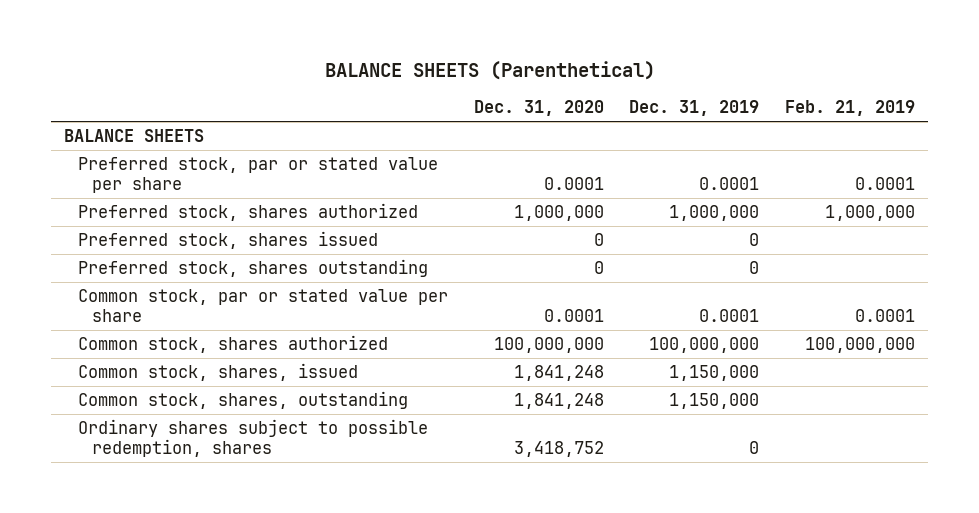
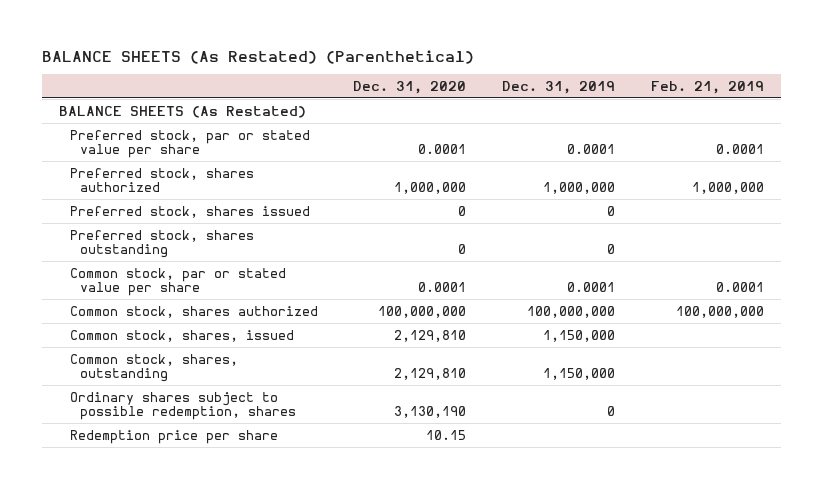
- BALANCE SHEETS (Parenthetical)
+ BALANCE SHEETS (As Restated) (Parenthetical)
- BALANCE SHEETS
+ BALANCE SHEETS (As Restated)
- Common stock, shares, issued | 1,841,248 | 1,150,000 |
- Common stock, shares, outstanding | 1,841,248 | 1,150,000 |
- Ordinary shares subject to possible redemption, shares | 3,418,752 | 0 |
+ Common stock, shares, issued | 2,129,810 | 1,150,000 |
+ Common stock, shares, outstanding | 2,129,810 | 1,150,000 |
+ Ordinary shares subject to possible redemption, shares | 3,130,190 | 0 |
+ Redemption price per share | 10.15 | |

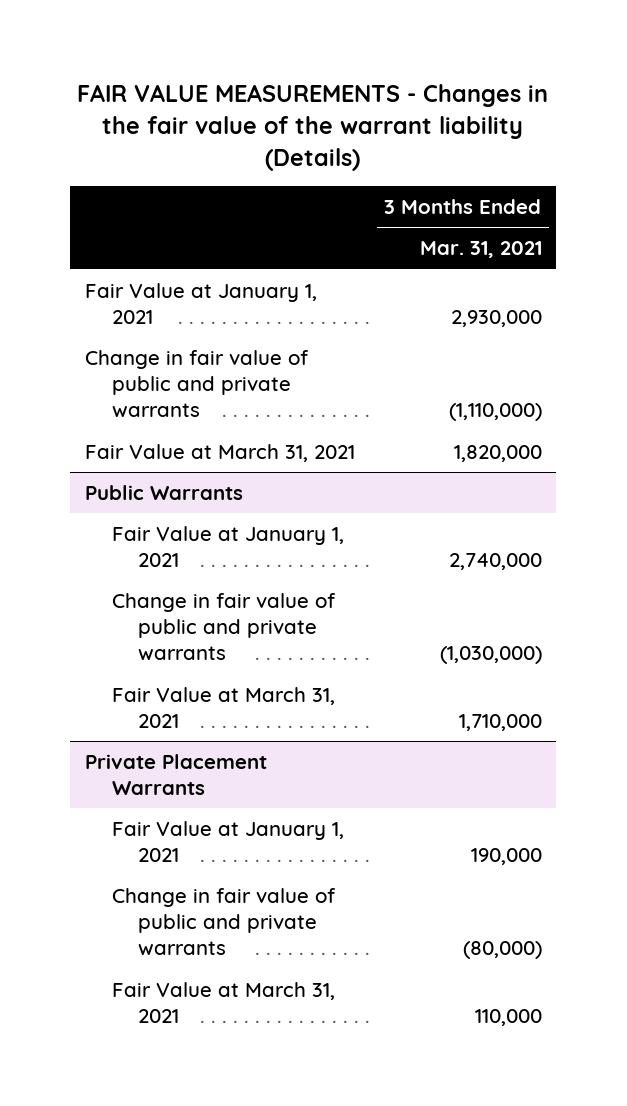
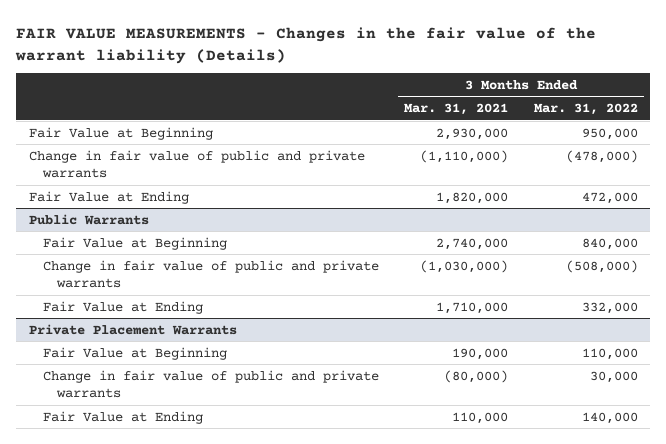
- | 3 Months Ended Mar. 31, 2021
+ | 3 Months Ended Mar. 31, 2021 | 3 Months Ended Mar. 31, 2022
- Fair Value at January 1, 2021 | 2,930,000
+ Fair Value at Beginning | 2,930,000 | 950,000
- Fair Value at March 31, 2021 | 1,820,000
+ Fair Value at Ending | 1,820,000 | 472,000
@ Public Warrants
- Fair Value at January 1, 2021 | 2,740,000
+ Fair Value at Beginning | 2,740,000 | 840,000
- Fair Value at March 31, 2021 | 1,710,000
+ Fair Value at Ending | 1,710,000 | 332,000
@ Private Placement Warrants
- Fair Value at January 1, 2021 | 190,000
+ Fair Value at Beginning | 190,000 | 110,000
- Fair Value at March 31, 2021 | 110,000
+ Fair Value at Ending | 110,000 | 140,000

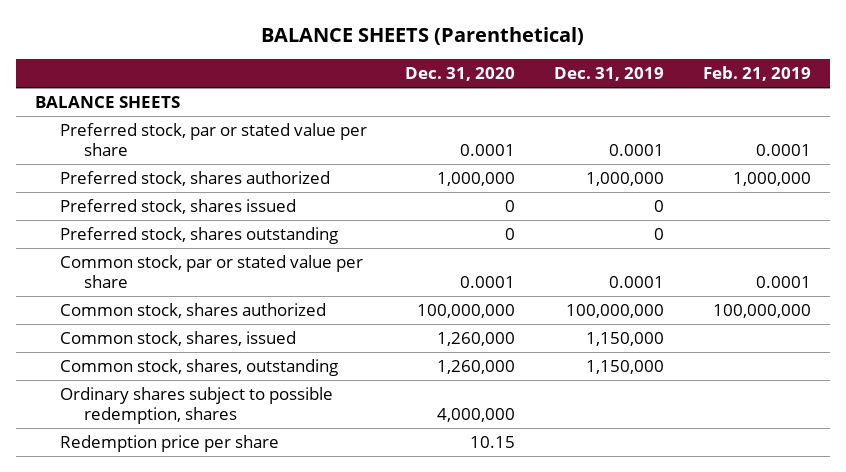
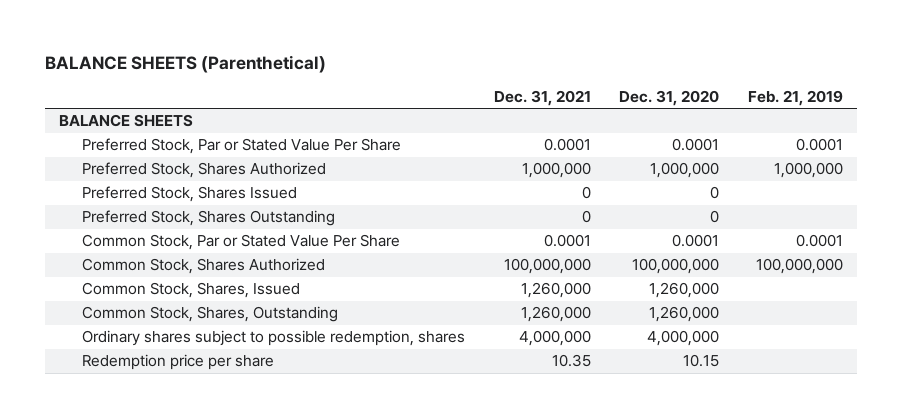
- | Dec. 31, 2020 | Dec. 31, 2019 | Feb. 21, 2019
+ | Dec. 31, 2021 | Dec. 31, 2020 | Feb. 21, 2019
- Preferred stock, par or stated value per share | 0.0001 | 0.0001 | 0.0001
- Preferred stock, shares authorized | 1,000,000 | 1,000,000 | 1,000,000
- Preferred stock, shares issued | 0 | 0 |
- Preferred stock, shares outstanding | 0 | 0 |
- Common stock, par or stated value per share | 0.0001 | 0.0001 | 0.0001
- Common stock, shares authorized | 100,000,000 | 100,000,000 | 100,000,000
- Common stock, shares, issued | 1,260,000 | 1,150,000 |
- Common stock, shares, outstanding | 1,260,000 | 1,150,000 |
+ Preferred Stock, Par or Stated Value Per Share | 0.0001 | 0.0001 | 0.0001
+ Preferred Stock, Shares Authorized | 1,000,000 | 1,000,000 | 1,000,000
+ Preferred Stock, Shares Issued | 0 | 0 |
+ Preferred Stock, Shares Outstanding | 0 | 0 |
+ Common Stock, Par or Stated Value Per Share | 0.0001 | 0.0001 | 0.0001
+ Common Stock, Shares Authorized | 100,000,000 | 100,000,000 | 100,000,000
+ Common Stock, Shares, Issued | 1,260,000 | 1,260,000 |
+ Common Stock, Shares, Outstanding | 1,260,000 | 1,260,000 |

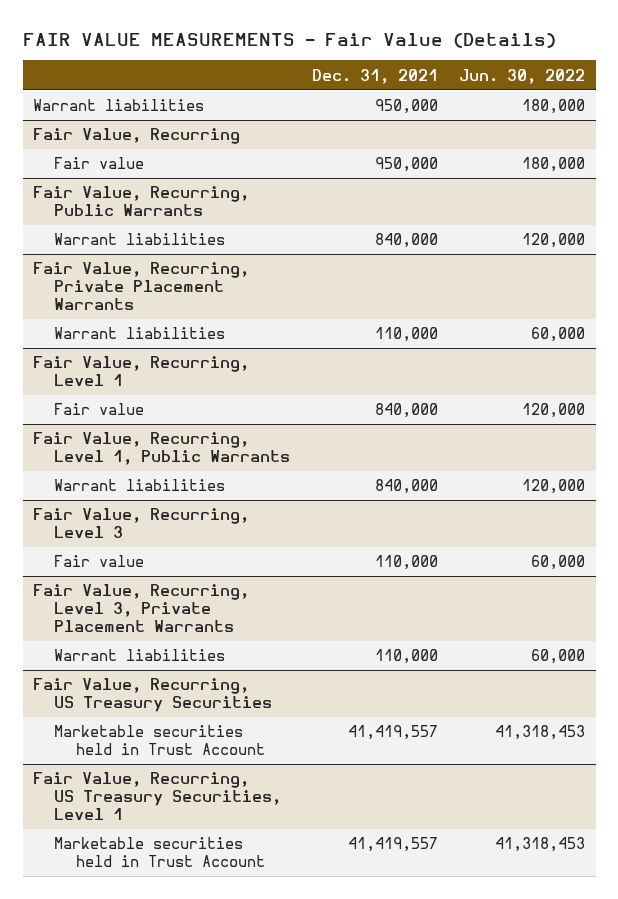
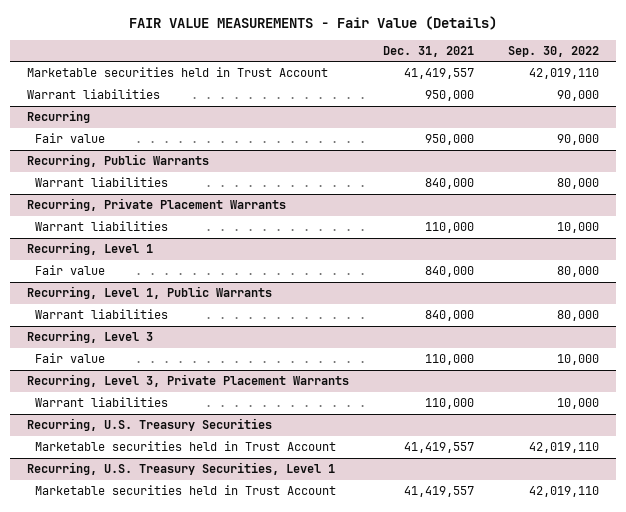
- | Dec. 31, 2021 | Jun. 30, 2022
+ | Dec. 31, 2021 | Sep. 30, 2022
+ Marketable securities held in Trust Account | 41,419,557 | 42,019,110
- Fair Value, Recurring
+ Recurring
- Fair Value, Recurring, Public Warrants
+ Recurring, Public Warrants
- Fair Value, Recurring, Private Placement Warrants
+ Recurring, Private Placement Warrants
- Fair Value, Recurring, Level 1
+ Recurring, Level 1
- Fair Value, Recurring, Level 1, Public Warrants
+ Recurring, Level 1, Public Warrants
- Fair Value, Recurring, Level 3
+ Recurring, Level 3
- Fair Value, Recurring, Level 3, Private Placement Warrants
+ Recurring, Level 3, Private Placement Warrants
- Fair Value, Recurring, US Treasury Securities
+ Recurring, U.S. Treasury Securities
- Fair Value, Recurring, US Treasury Securities, Level 1
+ Recurring, U.S. Treasury Securities, Level 1

